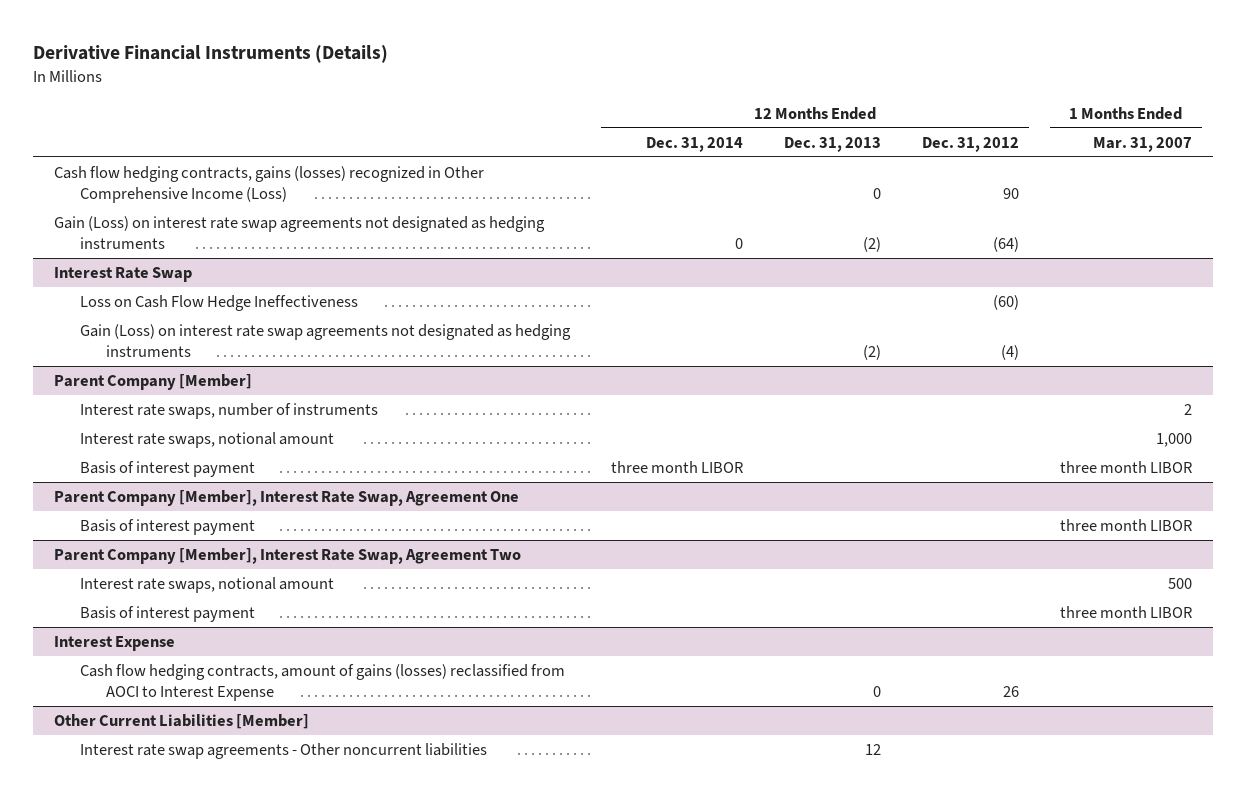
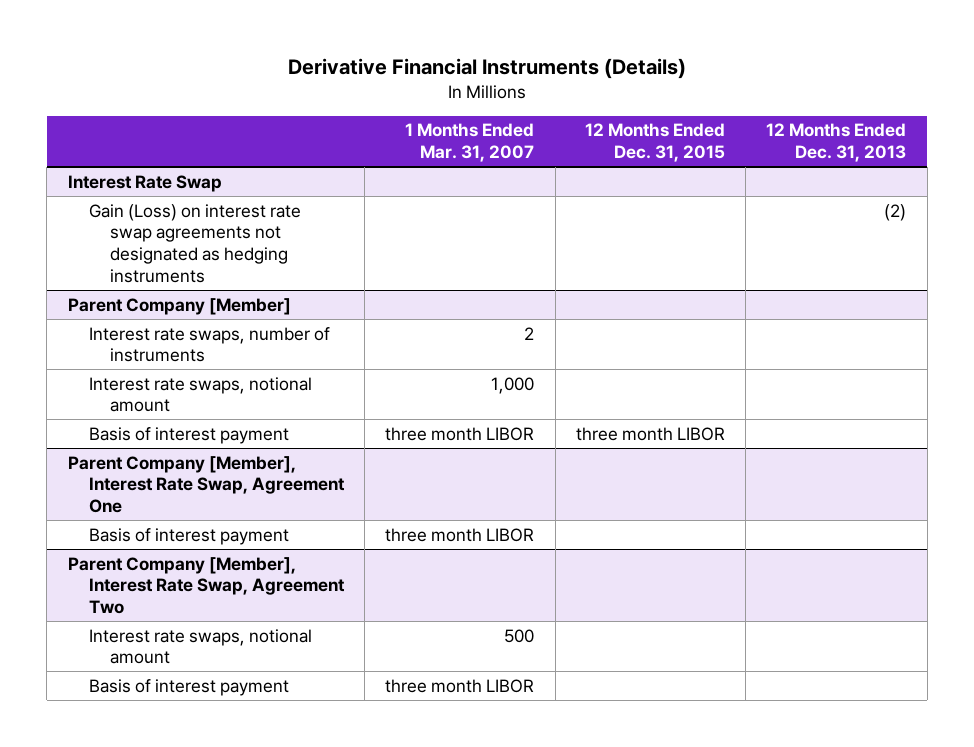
- | 12 Months Ended Dec. 31, 2014 | 12 Months Ended Dec. 31, 2013 | 12 Months Ended Dec. 31, 2012 | 1 Months Ended Mar. 31, 2007
+ | 1 Months Ended Mar. 31, 2007 | 12 Months Ended Dec. 31, 2015 | 12 Months Ended Dec. 31, 2013
- Cash flow hedging contracts, gains (losses) recognized in Other Comprehensive Income (Loss) | | 0 | 90 |
- Gain (Loss) on interest rate swap agreements not designated as hedging instruments | 0 | (2) | (64) |
@ Interest Rate Swap
- Loss on Cash Flow Hedge Ineffectiveness | | | (60) |
- Interest Expense
- Cash flow hedging contracts, amount of gains (losses) reclassified from AOCI to Interest Expense | | 0 | 26 |
- Other Current Liabilities [Member]
- Interest rate swap agreements - Other noncurrent liabilities | | 12 | |

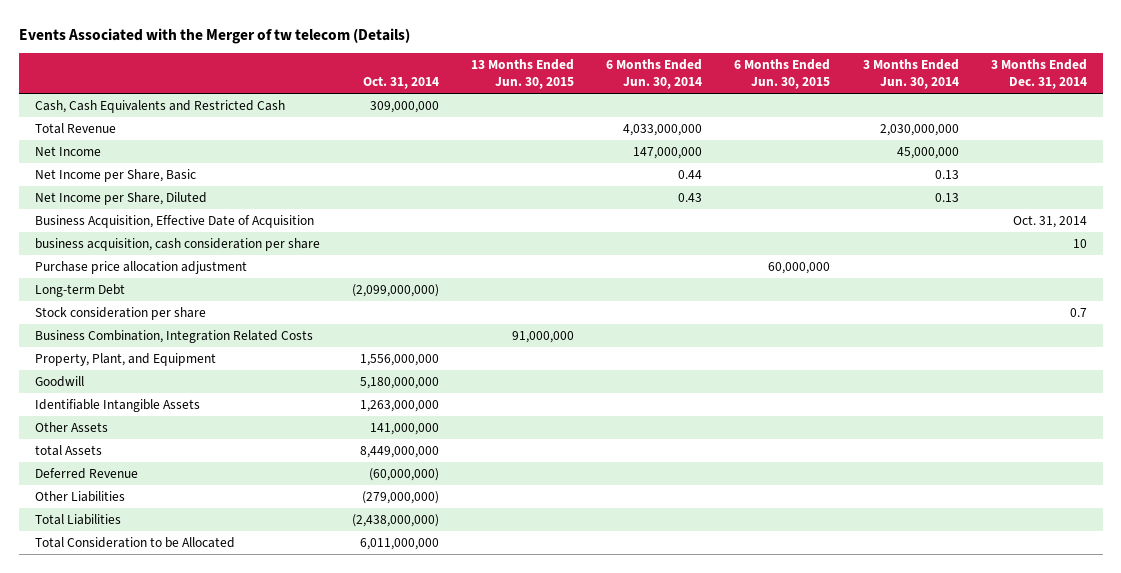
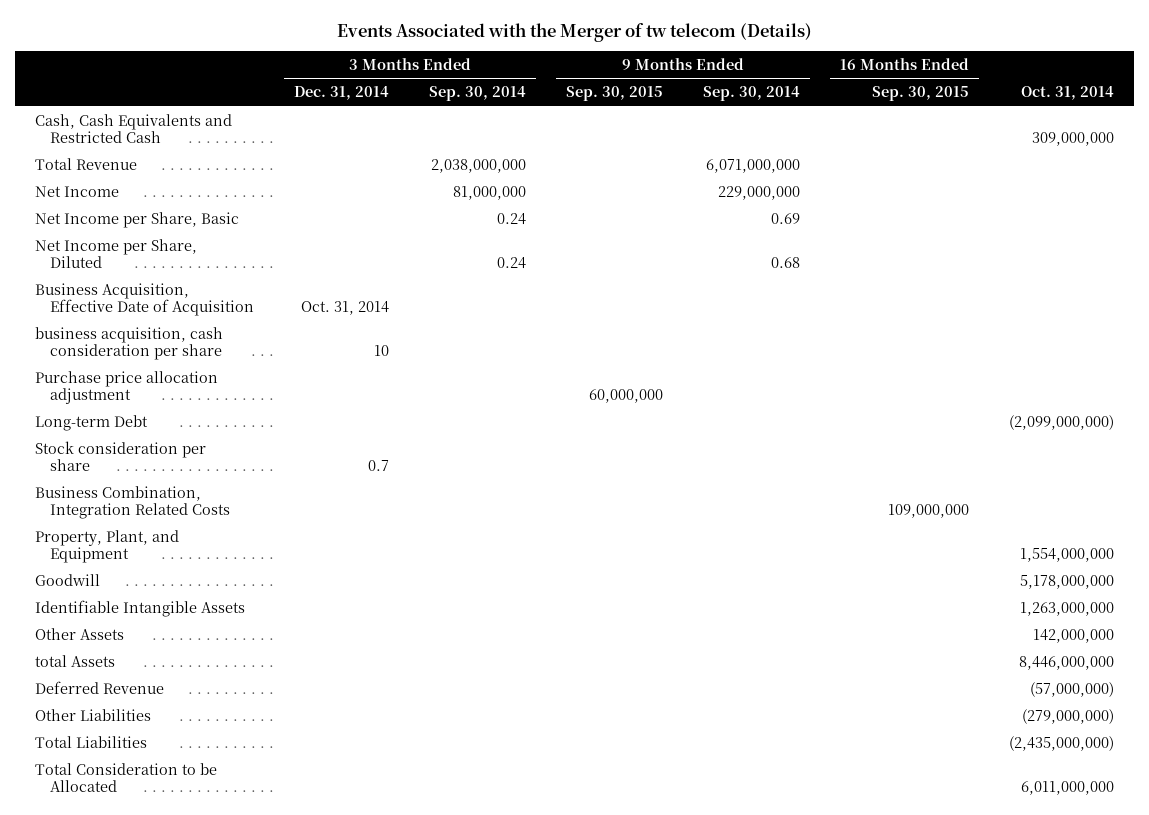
- | Oct. 31, 2014 | 13 Months Ended Jun. 30, 2015 | 6 Months Ended Jun. 30, 2014 | 6 Months Ended Jun. 30, 2015 | 3 Months Ended Jun. 30, 2014 | 3 Months Ended Dec. 31, 2014
+ | 3 Months Ended Dec. 31, 2014 | 3 Months Ended Sep. 30, 2014 | 9 Months Ended Sep. 30, 2015 | 9 Months Ended Sep. 30, 2014 | 16 Months Ended Sep. 30, 2015 | Oct. 31, 2014
- Property, Plant, and Equipment | 1,556,000,000 | | | | |
- Goodwill | 5,180,000,000 | | | | |
+ Property, Plant, and Equipment | | | | | | 1,554,000,000
+ Goodwill | | | | | | 5,178,000,000
- Other Assets | 141,000,000 | | | | |
- total Assets | 8,449,000,000 | | | | |
- Deferred Revenue | (60,000,000) | | | | |
+ Other Assets | | | | | | 142,000,000
+ total Assets | | | | | | 8,446,000,000
+ Deferred Revenue | | | | | | (57,000,000)
- Total Liabilities | (2,438,000,000) | | | | |
+ Total Liabilities | | | | | | (2,435,000,000)

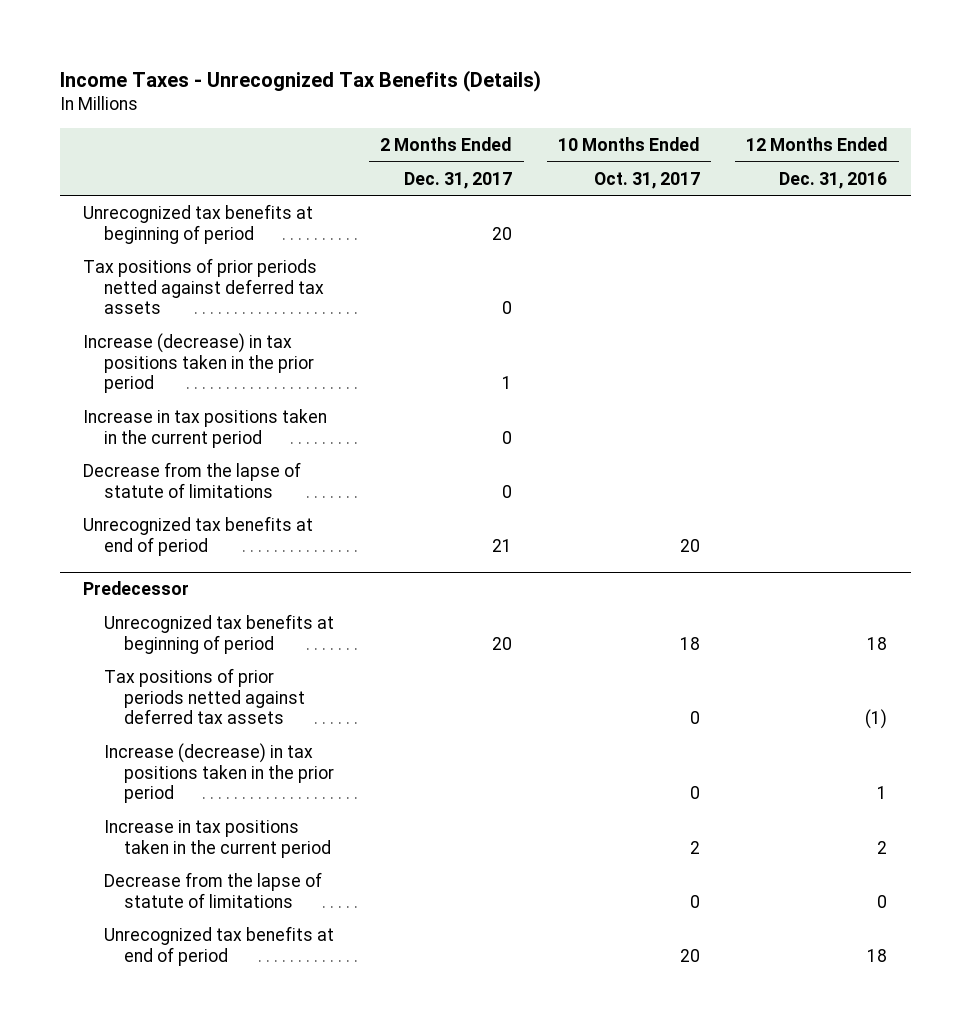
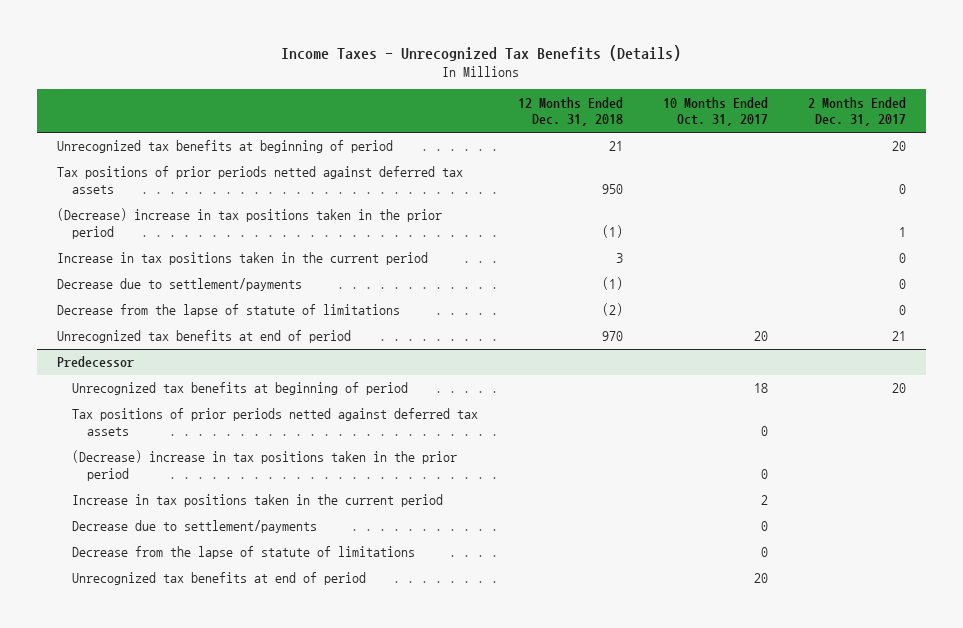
- | 2 Months Ended Dec. 31, 2017 | 10 Months Ended Oct. 31, 2017 | 12 Months Ended Dec. 31, 2016
+ | 12 Months Ended Dec. 31, 2018 | 10 Months Ended Oct. 31, 2017 | 2 Months Ended Dec. 31, 2017
- Increase (decrease) in tax positions taken in the prior period | 1 | |
+ (Decrease) increase in tax positions taken in the prior period | (1) | | 1
+ Decrease due to settlement/payments | (1) | | 0
@ Predecessor
- Increase (decrease) in tax positions taken in the prior period | | 0 | 1
+ (Decrease) increase in tax positions taken in the prior period | | 0 |
+ Decrease due to settlement/payments | | 0 |

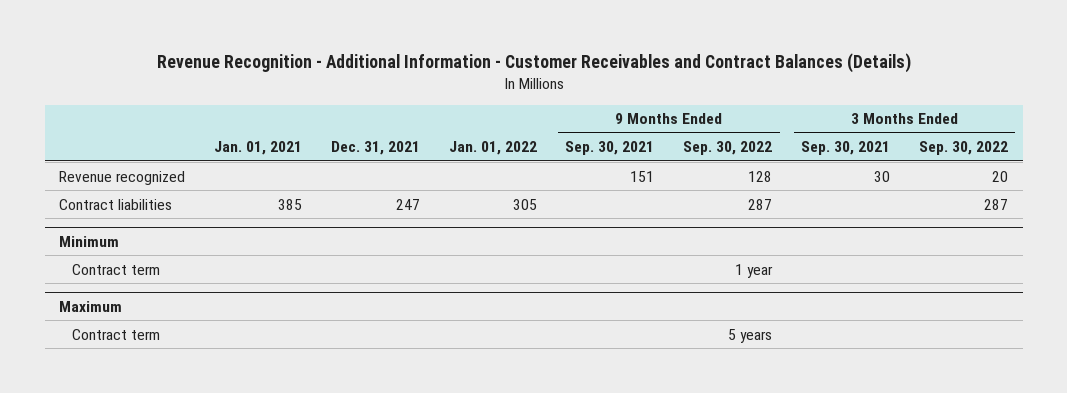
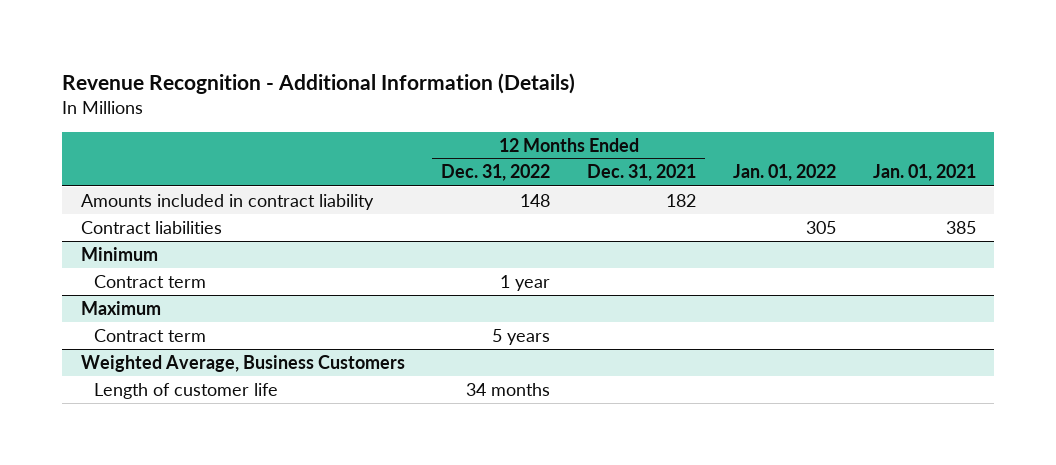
- Revenue Recognition - Additional Information - Customer Receivables and Contract Balances (Details)
+ Revenue Recognition - Additional Information (Details)
- | Jan. 01, 2021 | Dec. 31, 2021 | Jan. 01, 2022 | 9 Months Ended Sep. 30, 2021 | 9 Months Ended Sep. 30, 2022 | 3 Months Ended Sep. 30, 2021 | 3 Months Ended Sep. 30, 2022
+ | 12 Months Ended Dec. 31, 2022 | 12 Months Ended Dec. 31, 2021 | Jan. 01, 2022 | Jan. 01, 2021
- Revenue recognized | | | | 151 | 128 | 30 | 20
+ Amounts included in contract liability | 148 | 182 | |
+ Weighted Average, Business Customers
+ Length of customer life | 34 months | | |

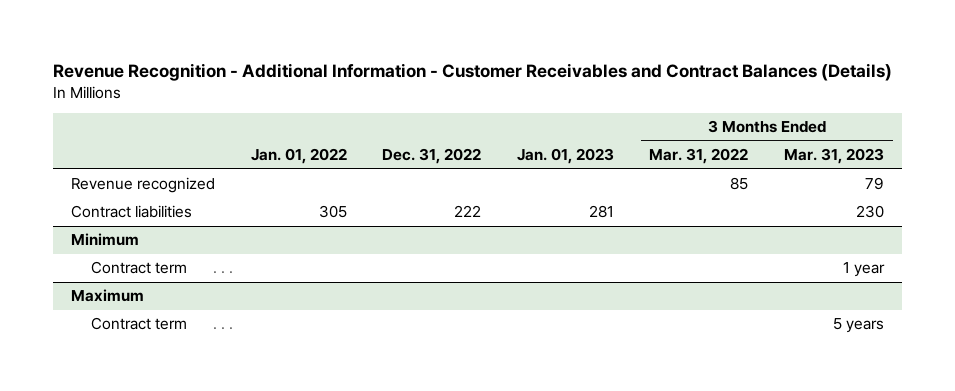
- Revenue Recognition - Additional Information (Details)
+ Revenue Recognition - Additional Information - Customer Receivables and Contract Balances (Details)
- | 12 Months Ended Dec. 31, 2022 | 12 Months Ended Dec. 31, 2021 | Jan. 01, 2022 | Jan. 01, 2021
+ | Jan. 01, 2022 | Dec. 31, 2022 | Jan. 01, 2023 | 3 Months Ended Mar. 31, 2022 | 3 Months Ended Mar. 31, 2023
- Amounts included in contract liability | 148 | 182 | |
+ Revenue recognized | | | | 85 | 79
- Weighted Average, Business Customers
- Length of customer life | 34 months | | |

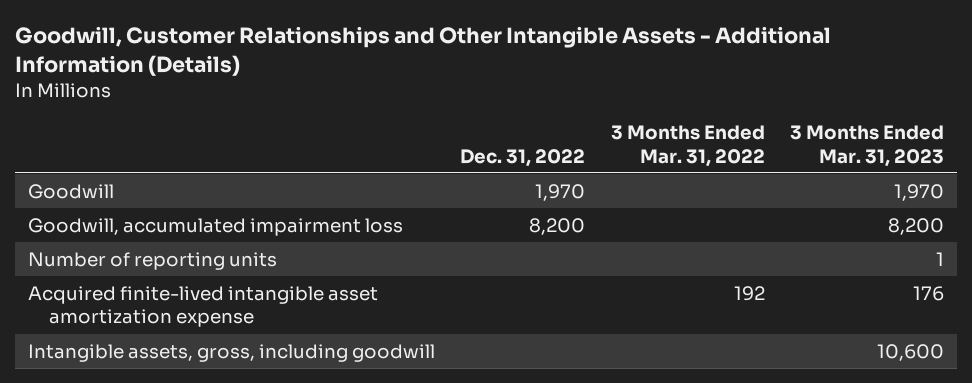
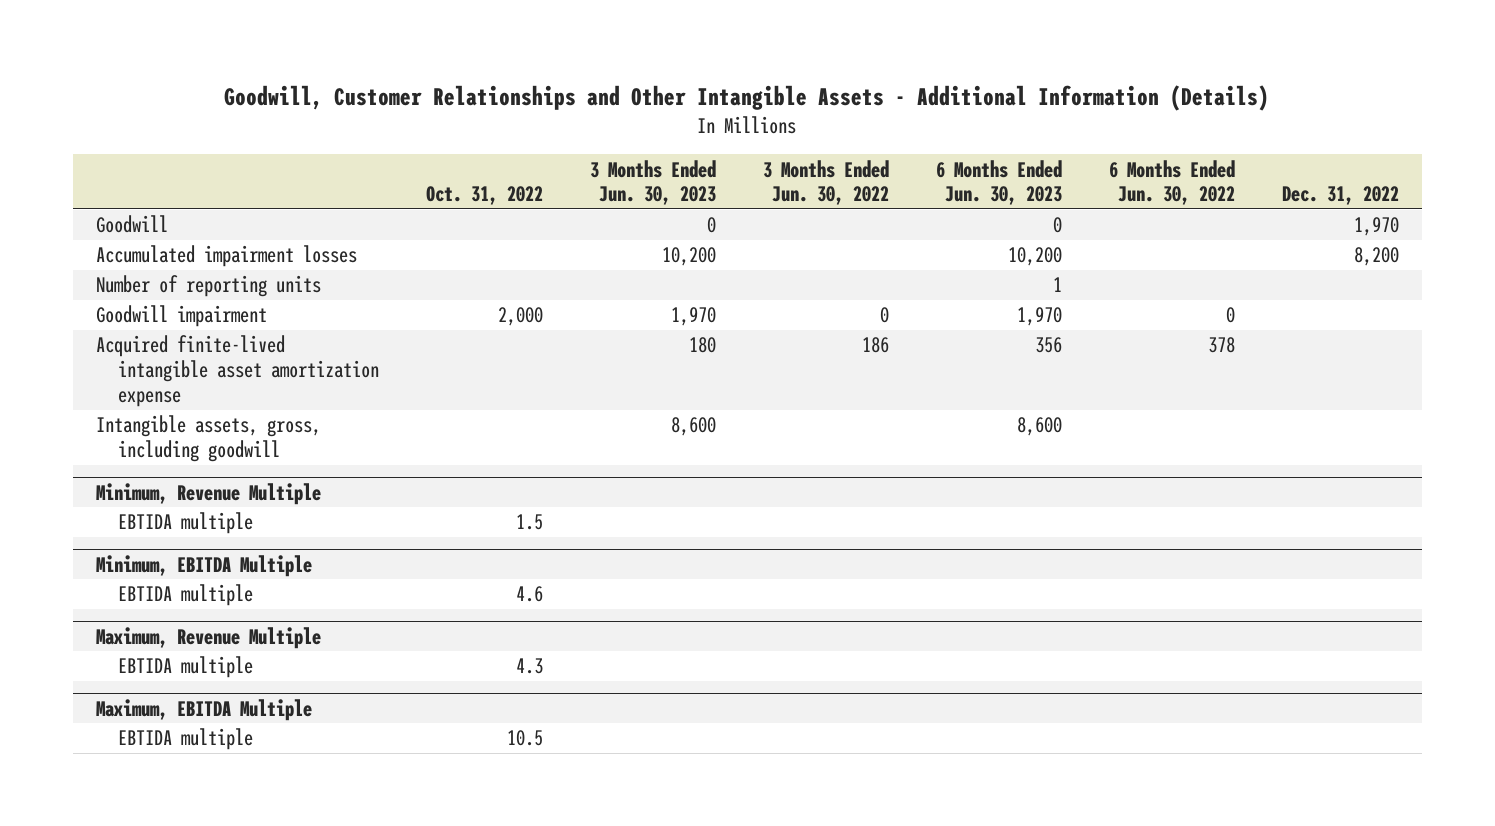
- | Dec. 31, 2022 | 3 Months Ended Mar. 31, 2022 | 3 Months Ended Mar. 31, 2023
+ | Oct. 31, 2022 | 3 Months Ended Jun. 30, 2023 | 3 Months Ended Jun. 30, 2022 | 6 Months Ended Jun. 30, 2023 | 6 Months Ended Jun. 30, 2022 | Dec. 31, 2022
- Goodwill, accumulated impairment loss | 8,200 | | 8,200
+ Accumulated impairment losses | | 10,200 | | 10,200 | | 8,200
+ Goodwill impairment | 2,000 | 1,970 | 0 | 1,970 | 0 |
+ Minimum, Revenue Multiple
+ EBTIDA multiple | 1.5 | | | | |
+ Minimum, EBITDA Multiple
+ EBTIDA multiple | 4.6 | | | | |
+ Maximum, Revenue Multiple
+ EBTIDA multiple | 4.3 | | | | |
+ Maximum, EBITDA Multiple
+ EBTIDA multiple | 10.5 | | | | |

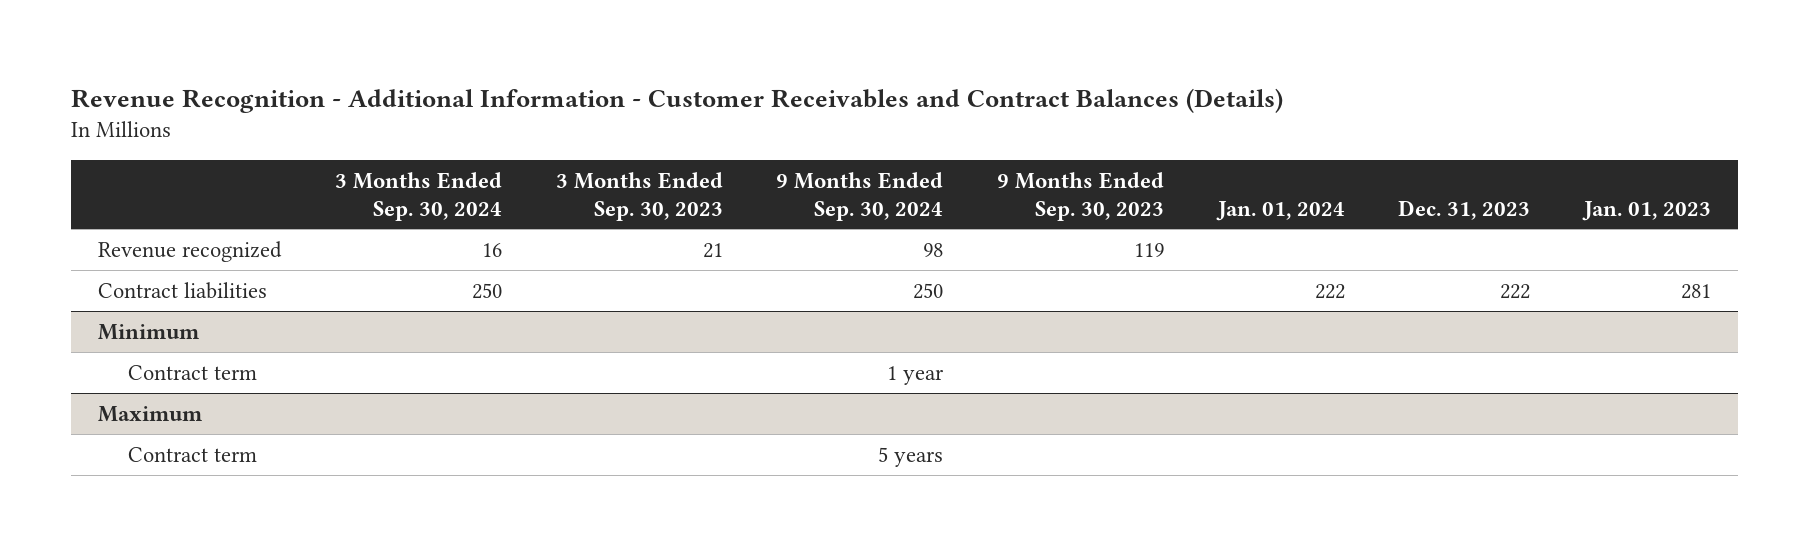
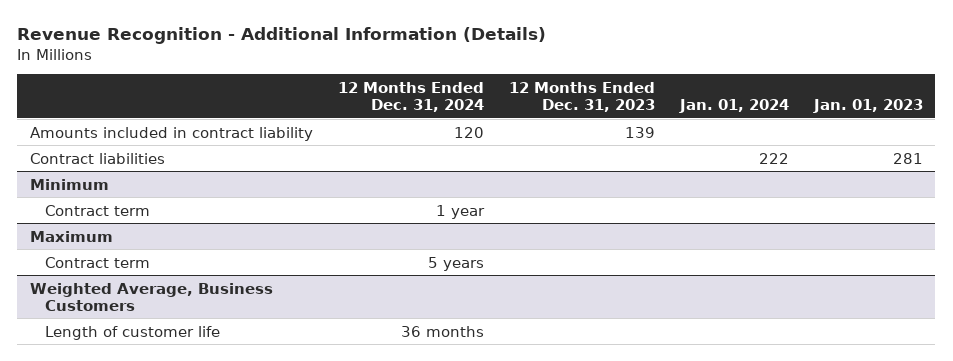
- Revenue Recognition - Additional Information - Customer Receivables and Contract Balances (Details)
+ Revenue Recognition - Additional Information (Details)
- | 3 Months Ended Sep. 30, 2024 | 3 Months Ended Sep. 30, 2023 | 9 Months Ended Sep. 30, 2024 | 9 Months Ended Sep. 30, 2023 | Jan. 01, 2024 | Dec. 31, 2023 | Jan. 01, 2023
+ | 12 Months Ended Dec. 31, 2024 | 12 Months Ended Dec. 31, 2023 | Jan. 01, 2024 | Jan. 01, 2023
- Revenue recognized | 16 | 21 | 98 | 119 | | |
+ Amounts included in contract liability | 120 | 139 | |
+ Weighted Average, Business Customers
+ Length of customer life | 36 months | | |

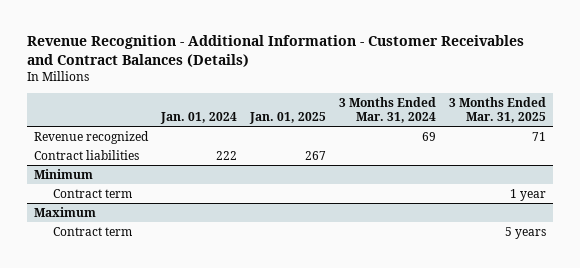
- Revenue Recognition - Additional Information (Details)
+ Revenue Recognition - Additional Information - Customer Receivables and Contract Balances (Details)
- | 12 Months Ended Dec. 31, 2024 | 12 Months Ended Dec. 31, 2023 | Jan. 01, 2024 | Jan. 01, 2023
+ | Jan. 01, 2024 | Jan. 01, 2025 | 3 Months Ended Mar. 31, 2024 | 3 Months Ended Mar. 31, 2025
- Amounts included in contract liability | 120 | 139 | |
+ Revenue recognized | | | 69 | 71
- Weighted Average, Business Customers
- Length of customer life | 36 months | | |

